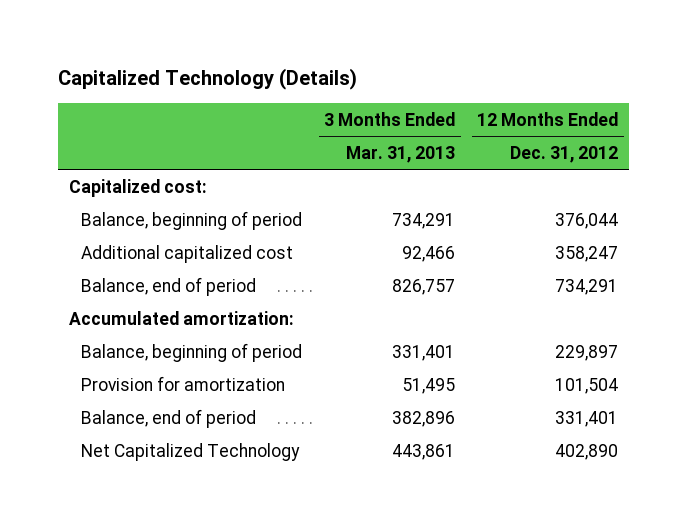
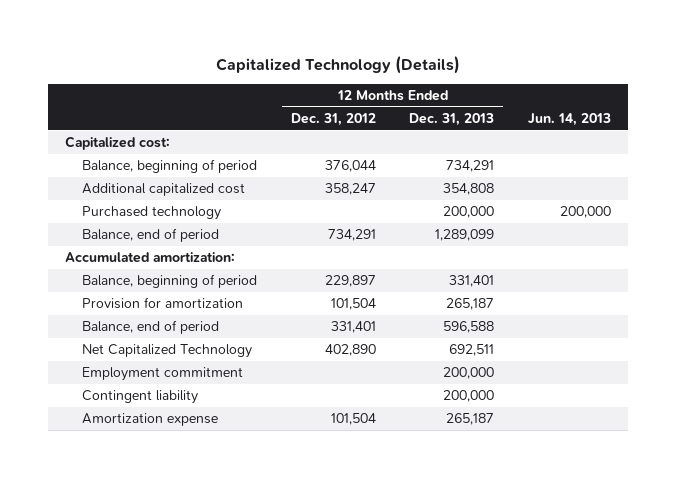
- | 3 Months Ended Mar. 31, 2013 | 12 Months Ended Dec. 31, 2012
+ | 12 Months Ended Dec. 31, 2012 | 12 Months Ended Dec. 31, 2013 | Jun. 14, 2013
+ Purchased technology | | 200,000 | 200,000
+ Employment commitment | | 200,000 |
+ Contingent liability | | 200,000 |
+ Amortization expense | 101,504 | 265,187 |

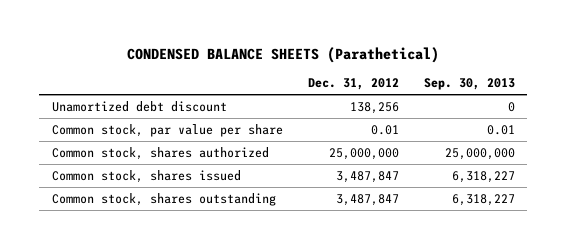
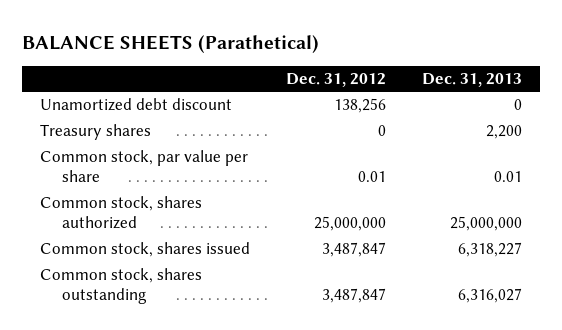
- CONDENSED BALANCE SHEETS (Parathetical)
+ BALANCE SHEETS (Parathetical)
- | Dec. 31, 2012 | Sep. 30, 2013
+ | Dec. 31, 2012 | Dec. 31, 2013
+ Treasury shares | 0 | 2,200

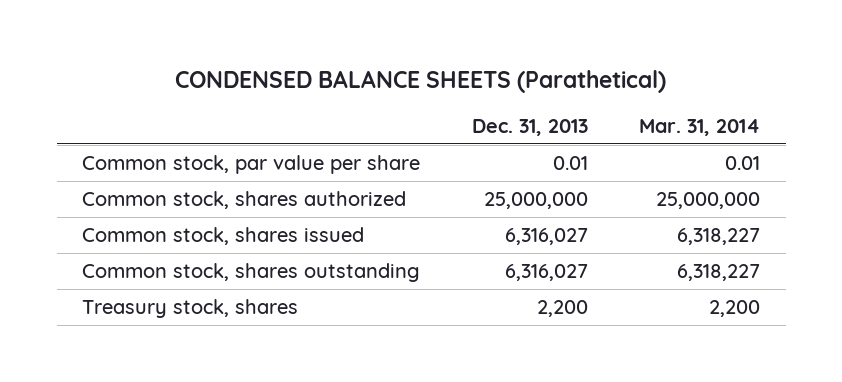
- BALANCE SHEETS (Parathetical)
+ CONDENSED BALANCE SHEETS (Parathetical)
- | Dec. 31, 2012 | Dec. 31, 2013
+ | Dec. 31, 2013 | Mar. 31, 2014
- Unamortized debt discount | 138,256 | 0
- Treasury shares | 0 | 2,200
- Common stock, shares issued | 3,487,847 | 6,318,227
+ Common stock, shares issued | 6,316,027 | 6,318,227
+ Treasury stock, shares | 2,200 | 2,200

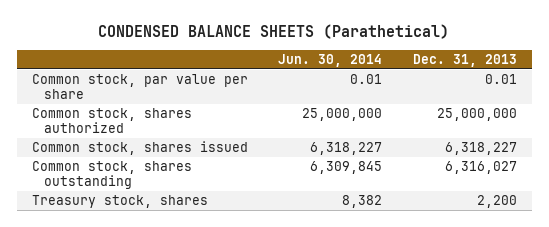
- | Dec. 31, 2013 | Mar. 31, 2014
+ | Jun. 30, 2014 | Dec. 31, 2013
- Common stock, shares issued | 6,316,027 | 6,318,227
+ Common stock, shares issued | 6,318,227 | 6,318,227

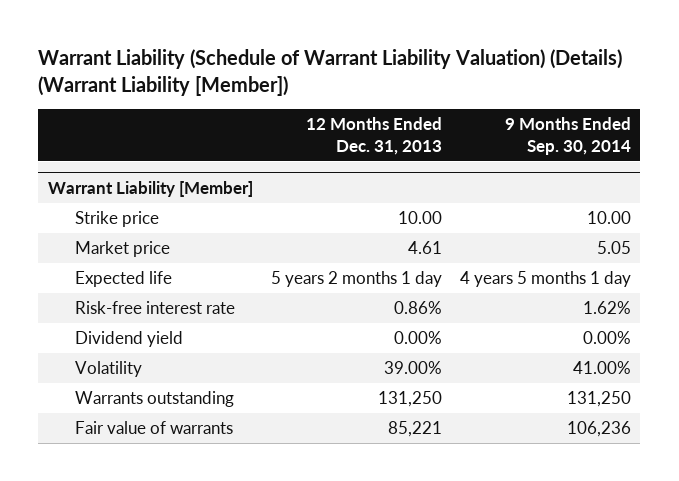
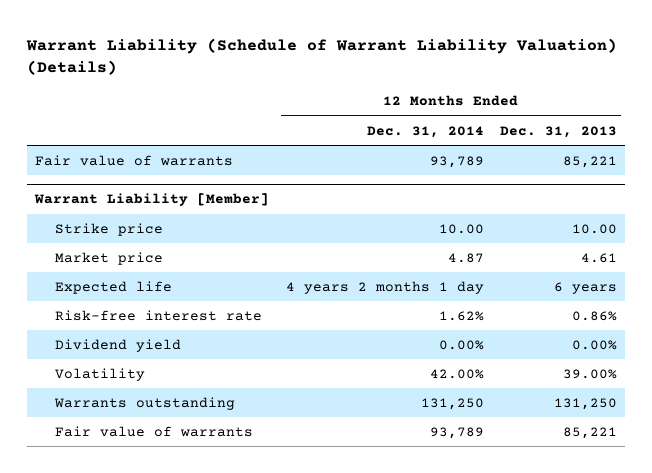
- Warrant Liability (Schedule of Warrant Liability Valuation) (Details) (Warrant Liability [Member])
+ Warrant Liability (Schedule of Warrant Liability Valuation) (Details)
- | 12 Months Ended Dec. 31, 2013 | 9 Months Ended Sep. 30, 2014
+ | 12 Months Ended Dec. 31, 2014 | 12 Months Ended Dec. 31, 2013
+ Fair value of warrants | 93,789 | 85,221
@ Warrant Liability [Member]
- Expected life | 5 years 2 months 1 day | 4 years 5 months 1 day
+ Expected life | 4 years 2 months 1 day | 6 years

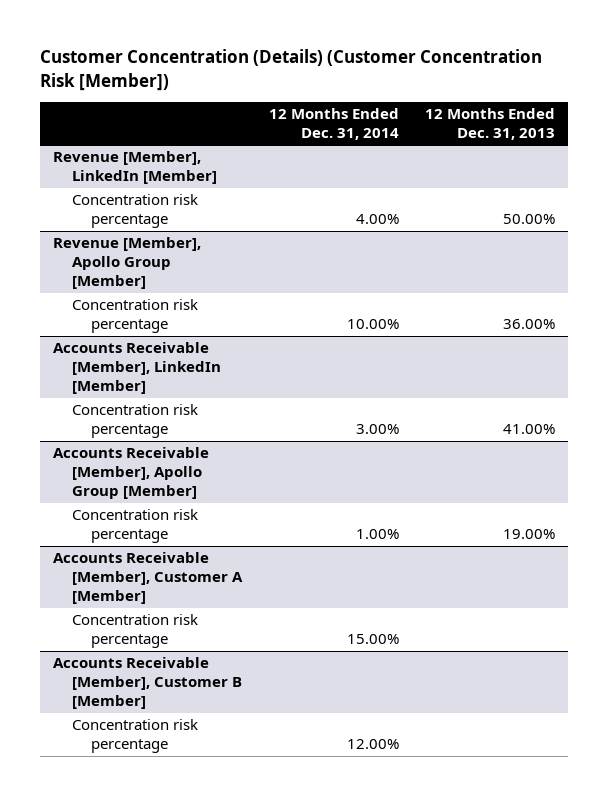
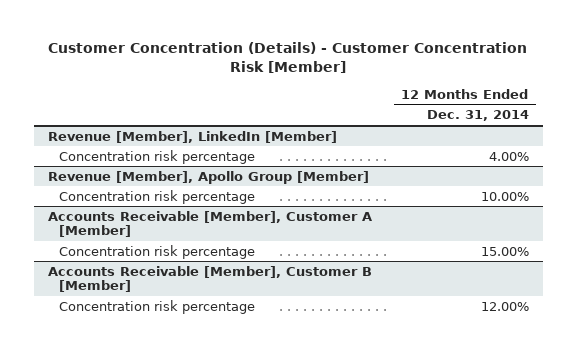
- Customer Concentration (Details) (Customer Concentration Risk [Member])
+ Customer Concentration (Details) - Customer Concentration Risk [Member]
- | 12 Months Ended Dec. 31, 2014 | 12 Months Ended Dec. 31, 2013
+ | 12 Months Ended Dec. 31, 2014
- Accounts Receivable [Member], LinkedIn [Member]
- Concentration risk percentage | 3.00% | 41.00%
- Accounts Receivable [Member], Apollo Group [Member]
- Concentration risk percentage | 1.00% | 19.00%

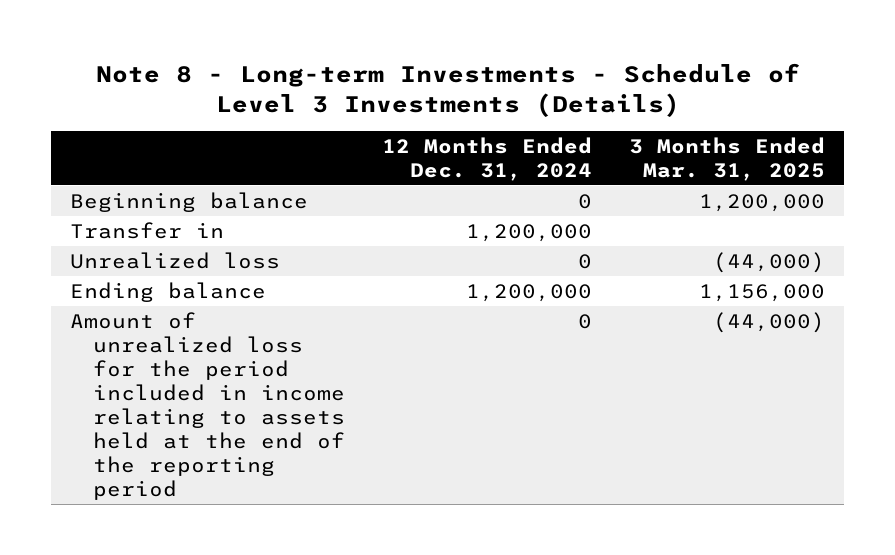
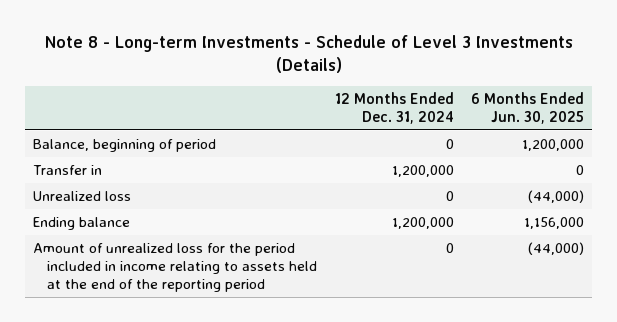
- | 12 Months Ended Dec. 31, 2024 | 3 Months Ended Mar. 31, 2025
+ | 12 Months Ended Dec. 31, 2024 | 6 Months Ended Jun. 30, 2025
- Beginning balance | 0 | 1,200,000
+ Balance, beginning of period | 0 | 1,200,000

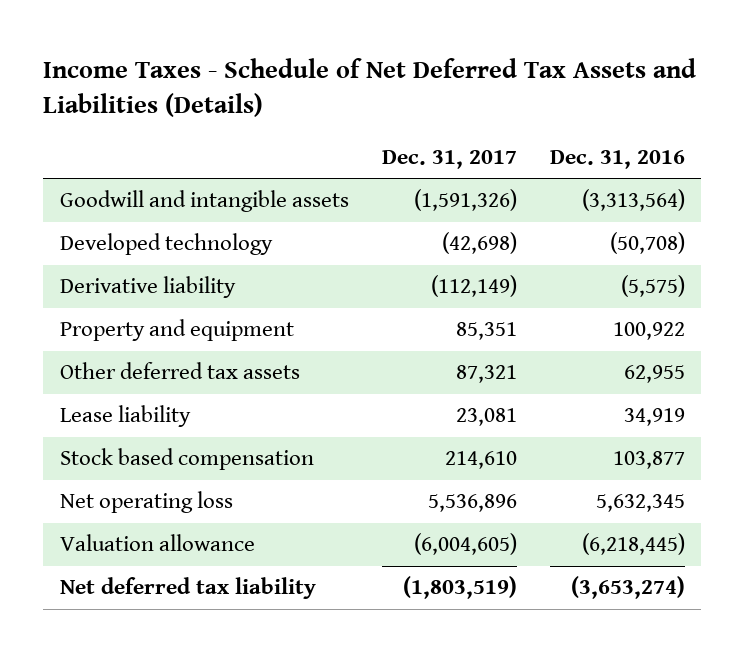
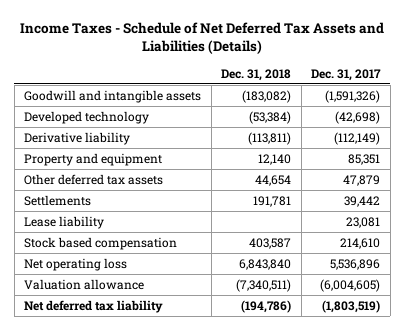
- | Dec. 31, 2017 | Dec. 31, 2016
+ | Dec. 31, 2018 | Dec. 31, 2017
- Other deferred tax assets | 87,321 | 62,955
+ Other deferred tax assets | 44,654 | 47,879
+ Settlements | 191,781 | 39,442

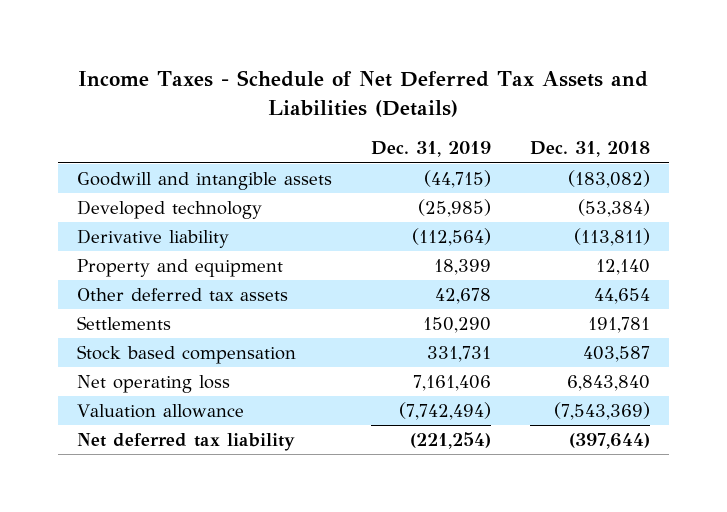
- | Dec. 31, 2018 | Dec. 31, 2017
+ | Dec. 31, 2019 | Dec. 31, 2018
- Lease liability | | 23,081
- Valuation allowance | (7,340,511) | (6,004,605)
- Net deferred tax liability | (194,786) | (1,803,519)
+ Valuation allowance | (7,742,494) | (7,543,369)
+ Net deferred tax liability | (221,254) | (397,644)

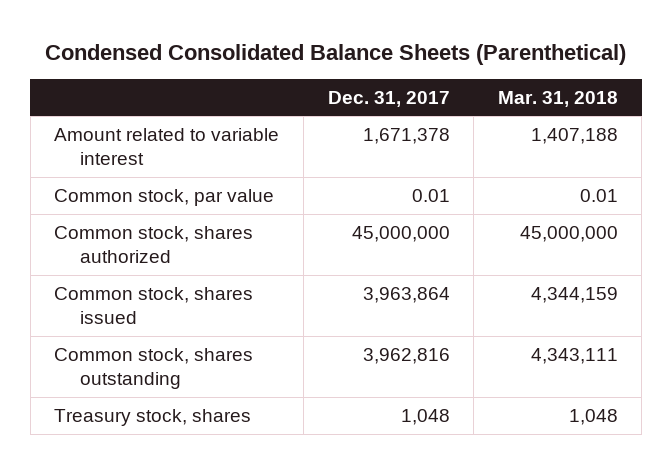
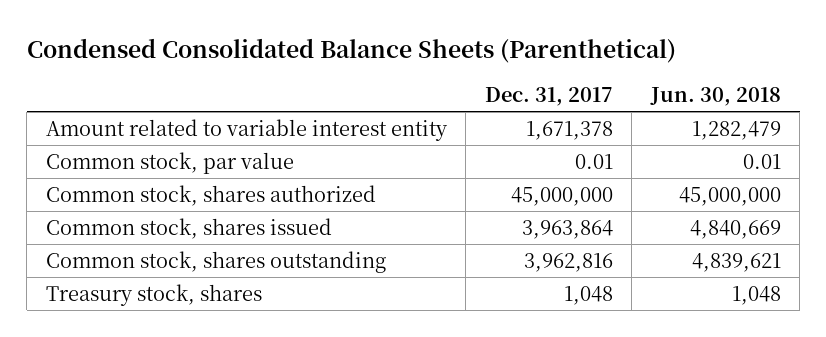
- | Dec. 31, 2017 | Mar. 31, 2018
+ | Dec. 31, 2017 | Jun. 30, 2018
- Amount related to variable interest | 1,671,378 | 1,407,188
+ Amount related to variable interest entity | 1,671,378 | 1,282,479

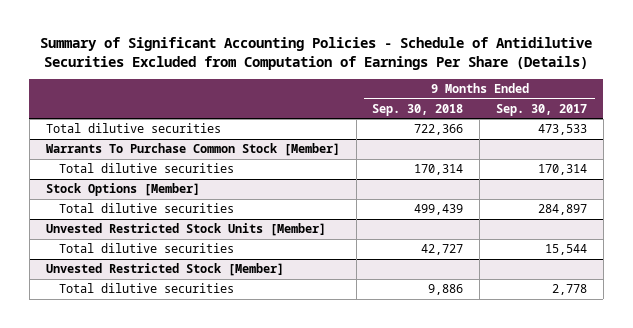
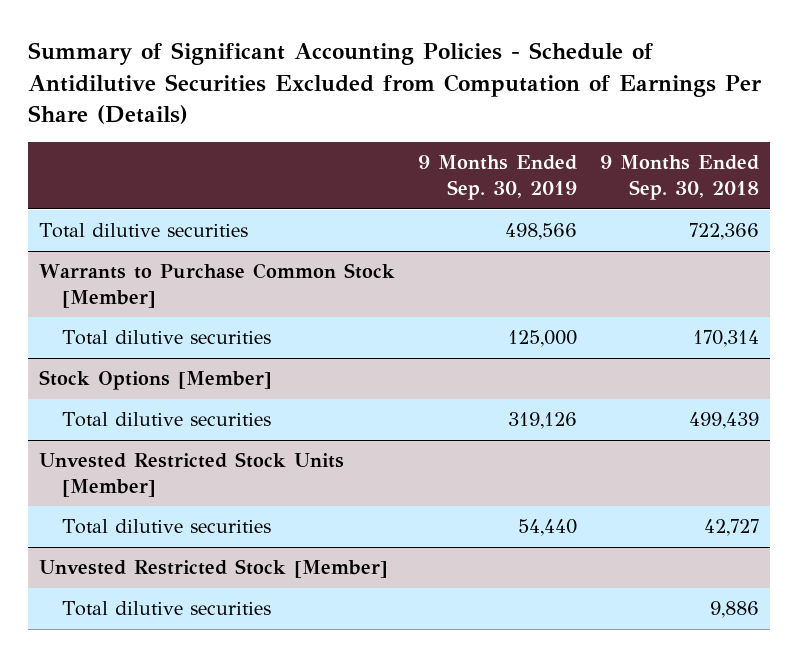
- | 9 Months Ended Sep. 30, 2018 | 9 Months Ended Sep. 30, 2017
+ | 9 Months Ended Sep. 30, 2019 | 9 Months Ended Sep. 30, 2018
- Warrants To Purchase Common Stock [Member]
+ Warrants to Purchase Common Stock [Member]

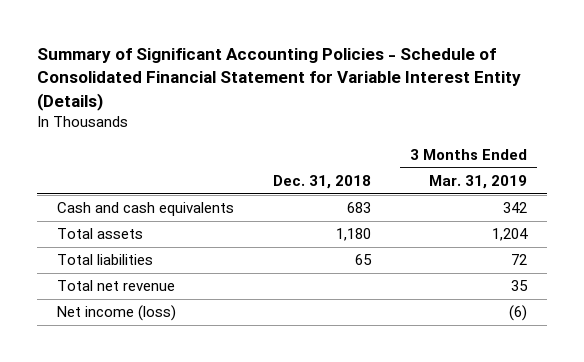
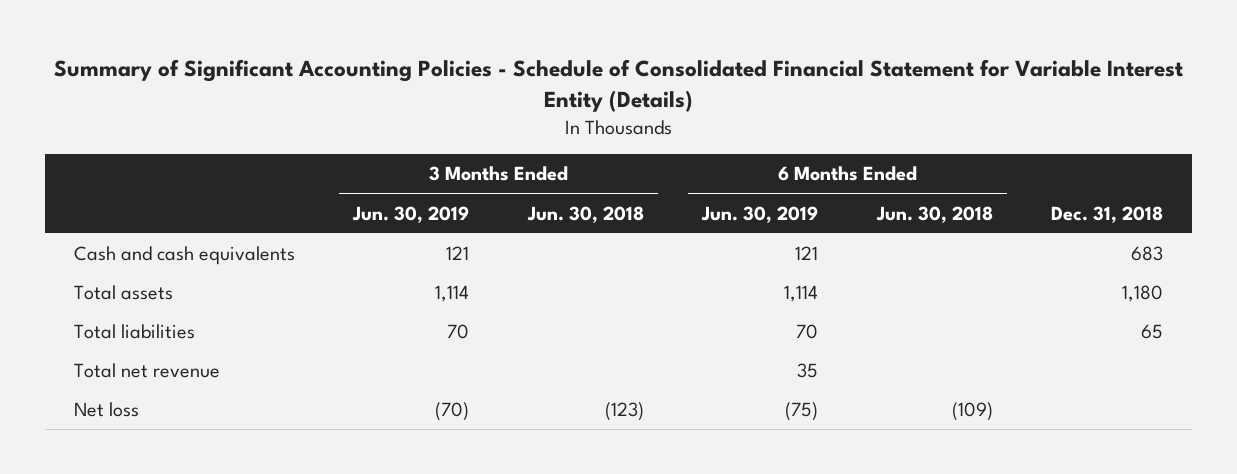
- | Dec. 31, 2018 | 3 Months Ended Mar. 31, 2019
+ | 3 Months Ended Jun. 30, 2019 | 3 Months Ended Jun. 30, 2018 | 6 Months Ended Jun. 30, 2019 | 6 Months Ended Jun. 30, 2018 | Dec. 31, 2018
- Net income (loss) | | (6)
+ Net loss | (70) | (123) | (75) | (109) |

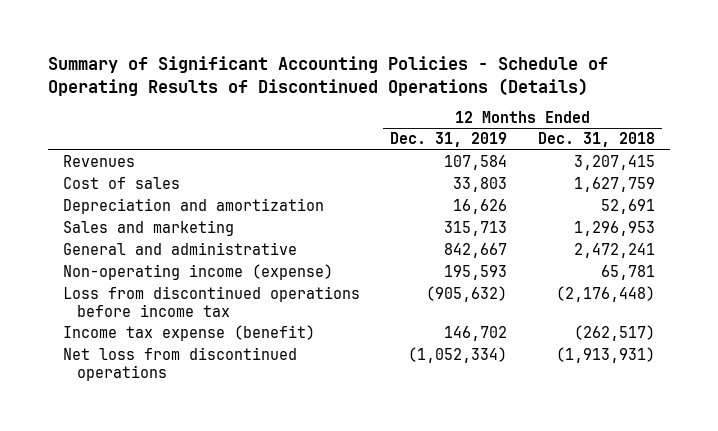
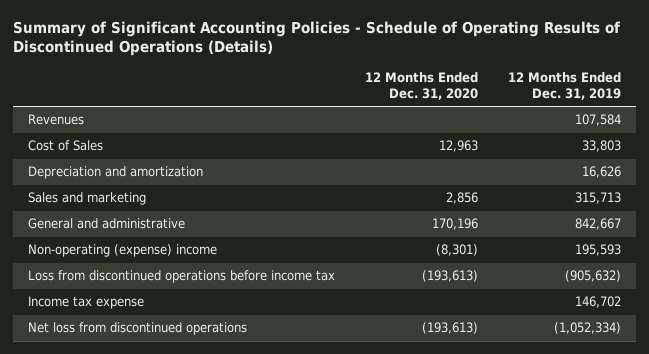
- | 12 Months Ended Dec. 31, 2019 | 12 Months Ended Dec. 31, 2018
+ | 12 Months Ended Dec. 31, 2020 | 12 Months Ended Dec. 31, 2019
- Cost of sales | 33,803 | 1,627,759
+ Cost of Sales | 12,963 | 33,803
- Non-operating income (expense) | 195,593 | 65,781
+ Non-operating (expense) income | (8,301) | 195,593
- Income tax expense (benefit) | 146,702 | (262,517)
+ Income tax expense | | 146,702

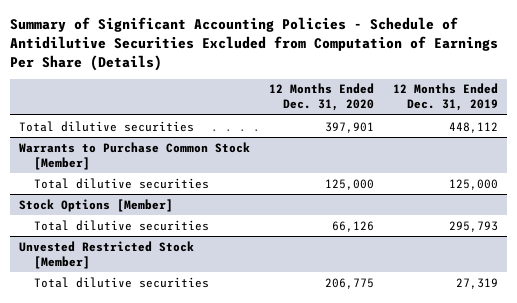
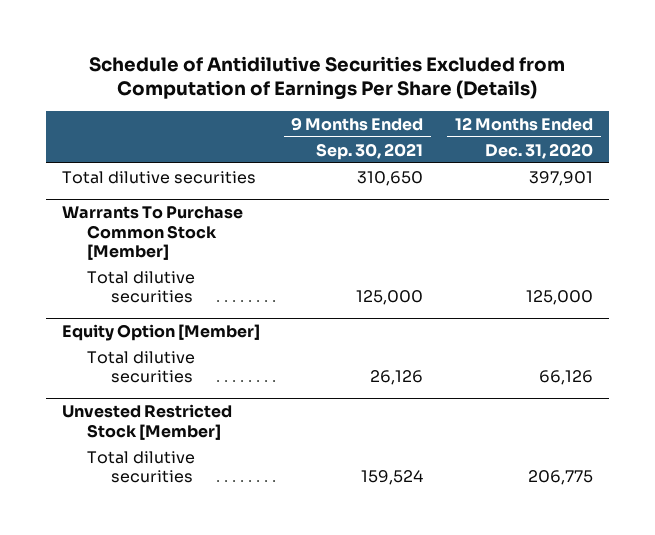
- Summary of Significant Accounting Policies - Schedule of Antidilutive Securities Excluded from Computation of Earnings Per Share (Details)
+ Schedule of Antidilutive Securities Excluded from Computation of Earnings Per Share (Details)
- | 12 Months Ended Dec. 31, 2020 | 12 Months Ended Dec. 31, 2019
+ | 9 Months Ended Sep. 30, 2021 | 12 Months Ended Dec. 31, 2020
- Warrants to Purchase Common Stock [Member]
+ Warrants To Purchase Common Stock [Member]
- Stock Options [Member]
+ Equity Option [Member]

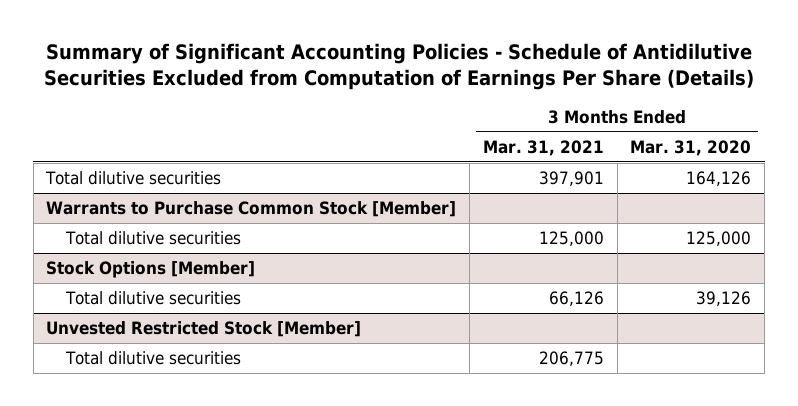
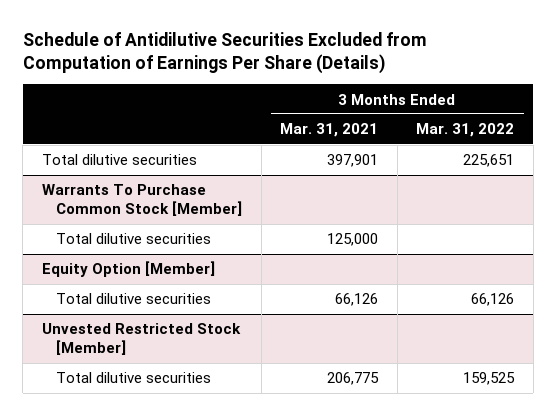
- Summary of Significant Accounting Policies - Schedule of Antidilutive Securities Excluded from Computation of Earnings Per Share (Details)
+ Schedule of Antidilutive Securities Excluded from Computation of Earnings Per Share (Details)
- | 3 Months Ended Mar. 31, 2021 | 3 Months Ended Mar. 31, 2020
+ | 3 Months Ended Mar. 31, 2021 | 3 Months Ended Mar. 31, 2022
- Warrants to Purchase Common Stock [Member]
+ Warrants To Purchase Common Stock [Member]
- Stock Options [Member]
+ Equity Option [Member]

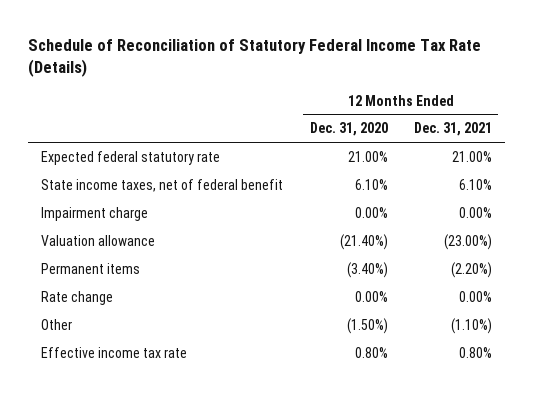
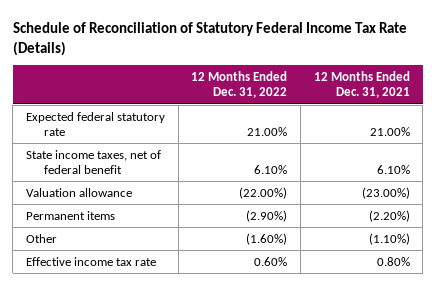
- | 12 Months Ended Dec. 31, 2020 | 12 Months Ended Dec. 31, 2021
+ | 12 Months Ended Dec. 31, 2022 | 12 Months Ended Dec. 31, 2021
- Impairment charge | 0.00% | 0.00%
- Rate change | 0.00% | 0.00%

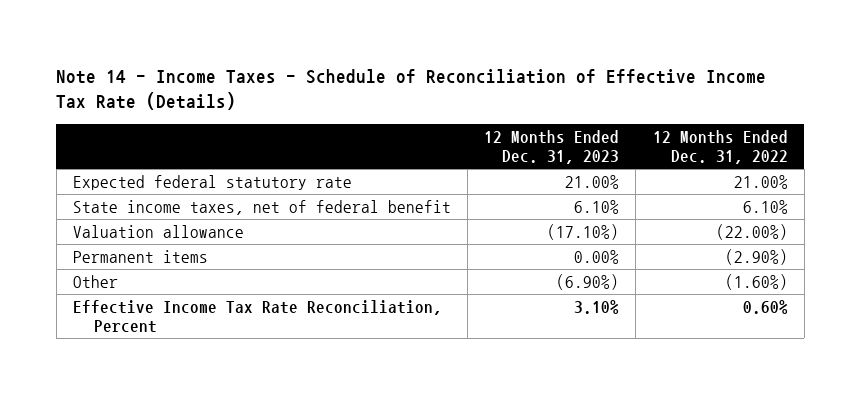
- Schedule of Reconciliation of Statutory Federal Income Tax Rate (Details)
+ Note 14 - Income Taxes - Schedule of Reconciliation of Effective Income Tax Rate (Details)
- | 12 Months Ended Dec. 31, 2022 | 12 Months Ended Dec. 31, 2021
+ | 12 Months Ended Dec. 31, 2023 | 12 Months Ended Dec. 31, 2022
- Effective income tax rate | 0.60% | 0.80%
+ Effective Income Tax Rate Reconciliation, Percent | 3.10% | 0.60%

